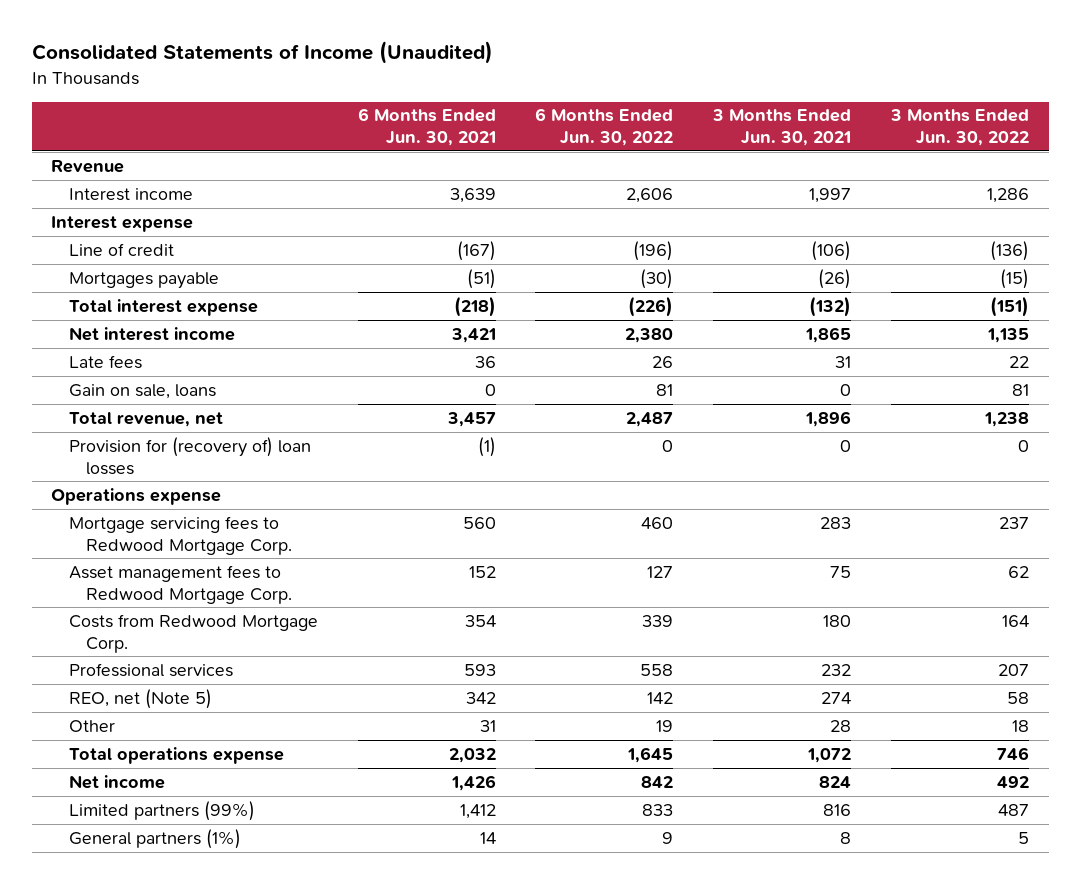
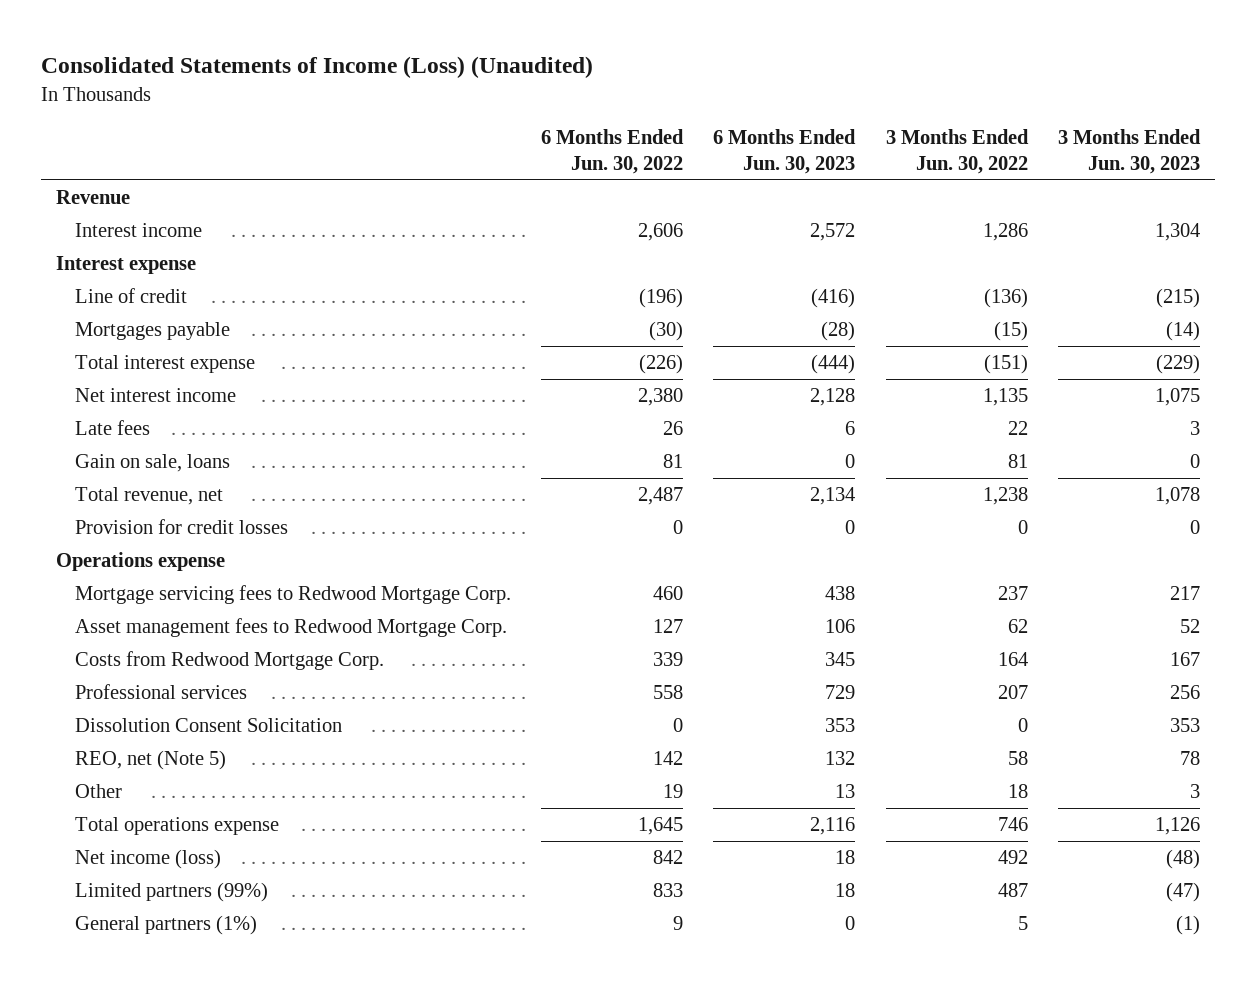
- Consolidated Statements of Income (Unaudited)
+ Consolidated Statements of Income (Loss) (Unaudited)
- | 6 Months Ended Jun. 30, 2021 | 6 Months Ended Jun. 30, 2022 | 3 Months Ended Jun. 30, 2021 | 3 Months Ended Jun. 30, 2022
+ | 6 Months Ended Jun. 30, 2022 | 6 Months Ended Jun. 30, 2023 | 3 Months Ended Jun. 30, 2022 | 3 Months Ended Jun. 30, 2023
- Provision for (recovery of) loan losses | (1) | 0 | 0 | 0
+ Provision for credit losses | 0 | 0 | 0 | 0
+ Dissolution Consent Solicitation | 0 | 353 | 0 | 353
- Net income | 1,426 | 842 | 824 | 492
+ Net income (loss) | 842 | 18 | 492 | (48)

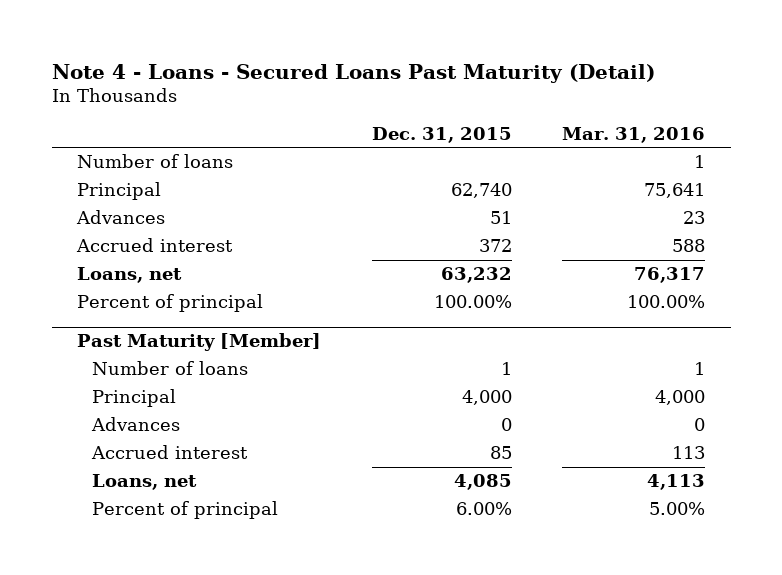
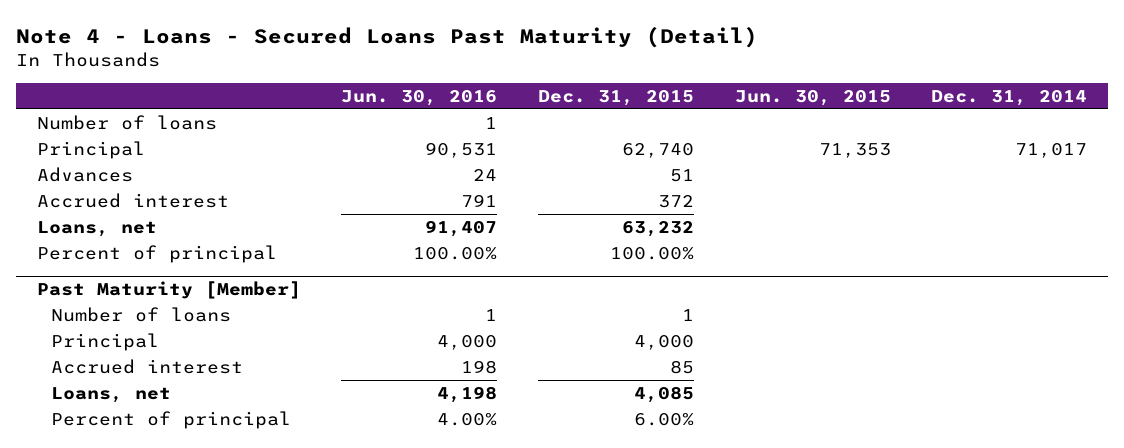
- | Dec. 31, 2015 | Mar. 31, 2016
+ | Jun. 30, 2016 | Dec. 31, 2015 | Jun. 30, 2015 | Dec. 31, 2014
@ Past Maturity [Member]
- Advances | 0 | 0

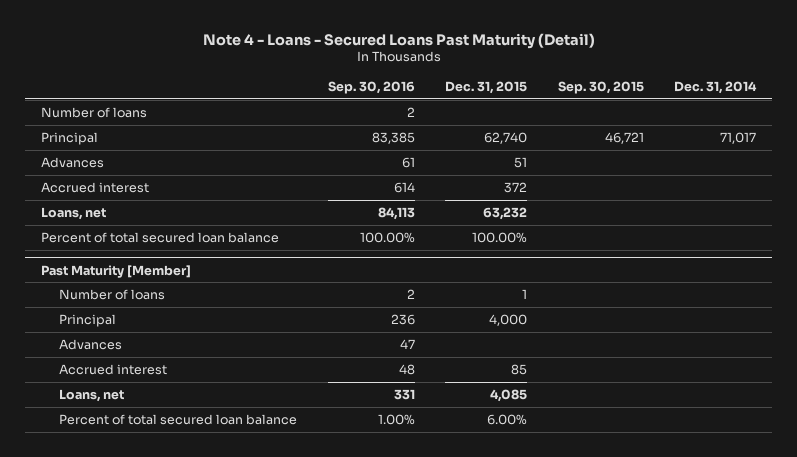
- | Jun. 30, 2016 | Dec. 31, 2015 | Jun. 30, 2015 | Dec. 31, 2014
+ | Sep. 30, 2016 | Dec. 31, 2015 | Sep. 30, 2015 | Dec. 31, 2014
- Percent of principal | 100.00% | 100.00% | |
+ Percent of total secured loan balance | 100.00% | 100.00% | |
@ Past Maturity [Member]
+ Advances | 47 | | |
- Percent of principal | 4.00% | 6.00% | |
+ Percent of total secured loan balance | 1.00% | 6.00% | |

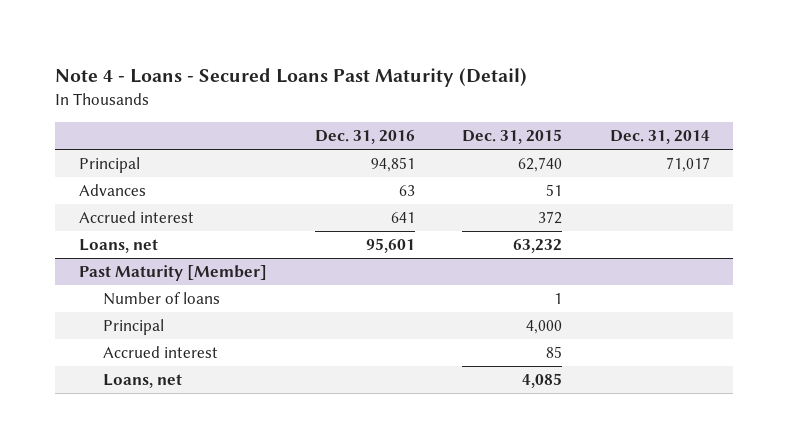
- | Sep. 30, 2016 | Dec. 31, 2015 | Sep. 30, 2015 | Dec. 31, 2014
+ | Dec. 31, 2016 | Dec. 31, 2015 | Dec. 31, 2014
- Number of loans | 2 | | |
- Percent of total secured loan balance | 100.00% | 100.00% | |
@ Past Maturity [Member]
- Advances | 47 | | |
- Percent of total secured loan balance | 1.00% | 6.00% | |

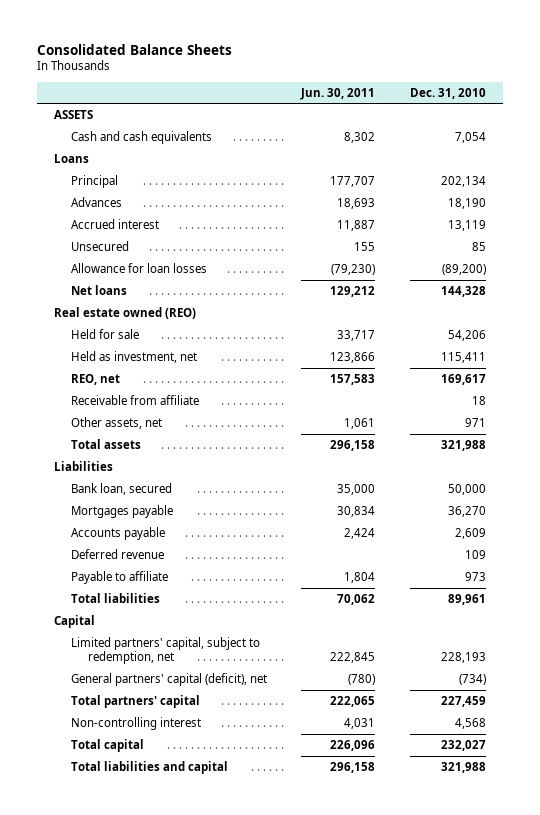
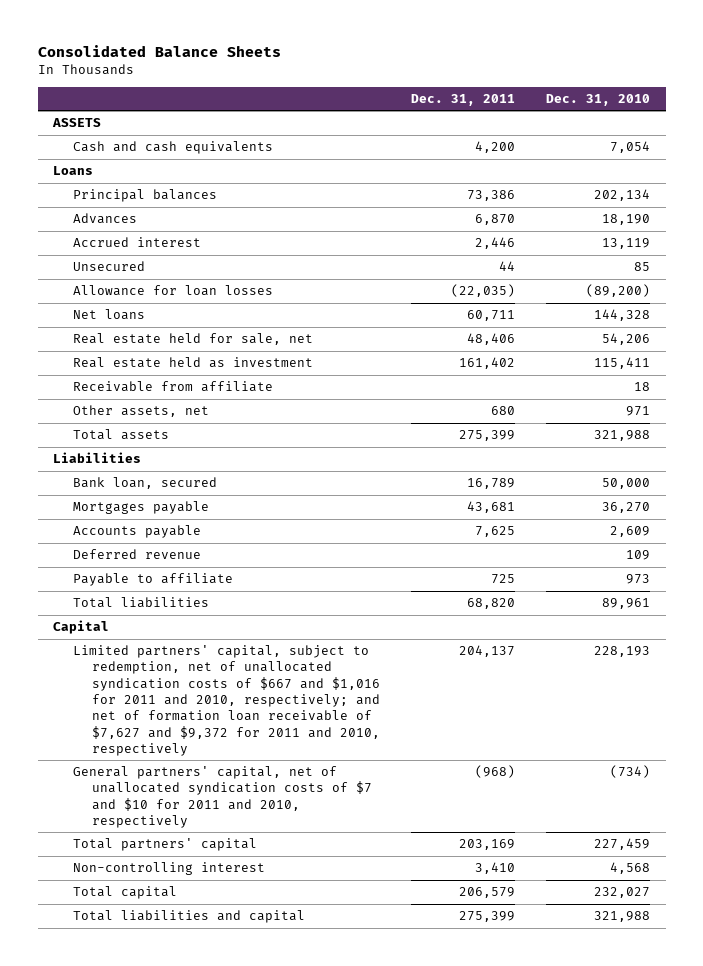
- | Jun. 30, 2011 | Dec. 31, 2010
+ | Dec. 31, 2011 | Dec. 31, 2010
- Principal | 177,707 | 202,134
+ Principal balances | 73,386 | 202,134
- Real estate owned (REO)
- Held for sale | 33,717 | 54,206
- Held as investment, net | 123,866 | 115,411
- REO, net | 157,583 | 169,617
+ Real estate held for sale, net | 48,406 | 54,206
+ Real estate held as investment | 161,402 | 115,411
- Limited partners' capital, subject to redemption, net | 222,845 | 228,193
- General partners' capital (deficit), net | (780) | (734)
+ Limited partners' capital, subject to redemption, net of unallocated syndication costs of $667 and $1,016 for 2011 and 2010, respectively; and net of formation loan receivable of $7,627 and $9,372 for 2011 and 2010, respectively | 204,137 | 228,193
+ General partners' capital, net of unallocated syndication costs of $7 and $10 for 2011 and 2010, respectively | (968) | (734)

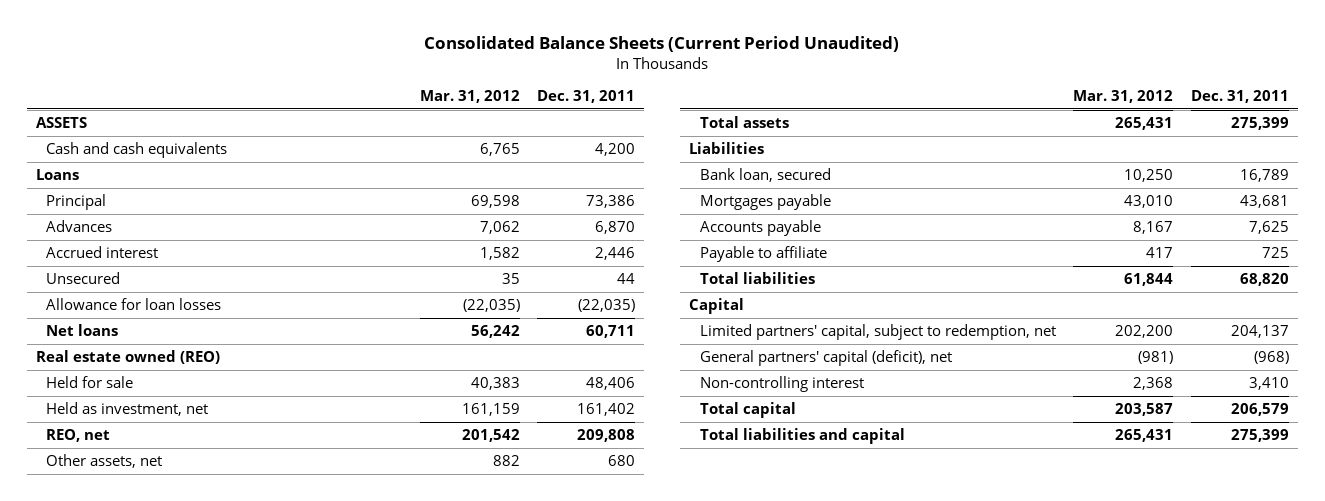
- Consolidated Balance Sheets
+ Consolidated Balance Sheets (Current Period Unaudited)
- | Dec. 31, 2011 | Dec. 31, 2010
+ | Mar. 31, 2012 | Dec. 31, 2011
- Principal balances | 73,386 | 202,134
+ Principal | 69,598 | 73,386
- Real estate held for sale, net | 48,406 | 54,206
- Real estate held as investment | 161,402 | 115,411
- Receivable from affiliate | | 18
+ Real estate owned (REO)
+ Held for sale | 40,383 | 48,406
+ Held as investment, net | 161,159 | 161,402
+ REO, net | 201,542 | 209,808
- Deferred revenue | | 109
- Limited partners' capital, subject to redemption, net of unallocated syndication costs of $667 and $1,016 for 2011 and 2010, respectively; and net of formation loan receivable of $7,627 and $9,372 for 2011 and 2010, respectively | 204,137 | 228,193
- General partners' capital, net of unallocated syndication costs of $7 and $10 for 2011 and 2010, respectively | (968) | (734)
- Total partners' capital | 203,169 | 227,459
+ Limited partners' capital, subject to redemption, net | 202,200 | 204,137
+ General partners' capital (deficit), net | (981) | (968)

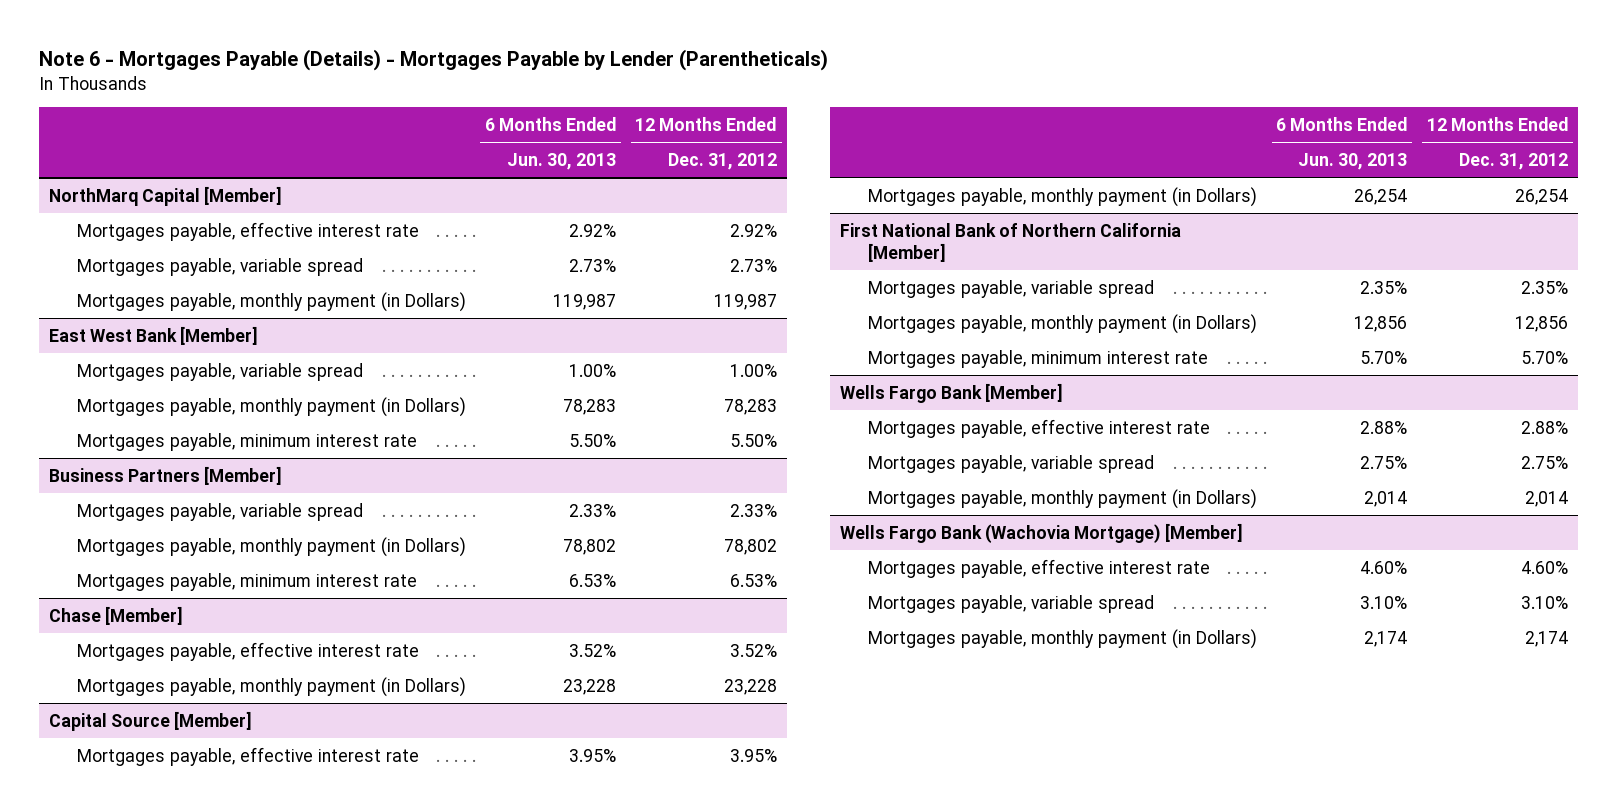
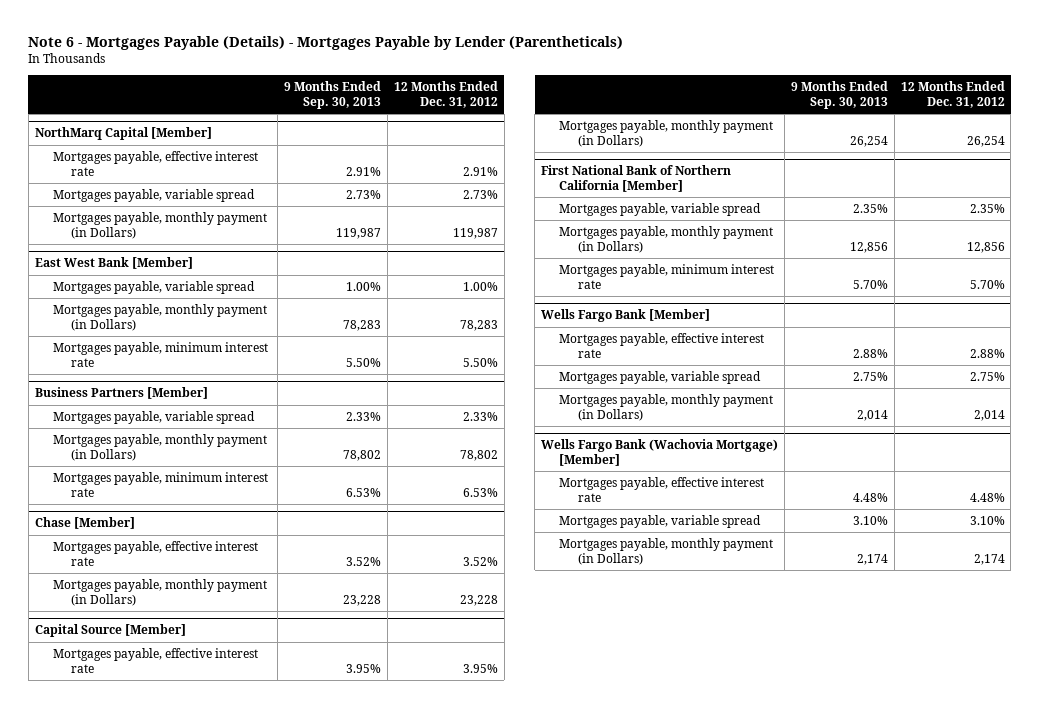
- | 6 Months Ended Jun. 30, 2013 | 12 Months Ended Dec. 31, 2012
+ | 9 Months Ended Sep. 30, 2013 | 12 Months Ended Dec. 31, 2012
@ NorthMarq Capital [Member]
- Mortgages payable, effective interest rate | 2.92% | 2.92%
+ Mortgages payable, effective interest rate | 2.91% | 2.91%
@ Wells Fargo Bank (Wachovia Mortgage) [Member]
- Mortgages payable, effective interest rate | 4.60% | 4.60%
+ Mortgages payable, effective interest rate | 4.48% | 4.48%

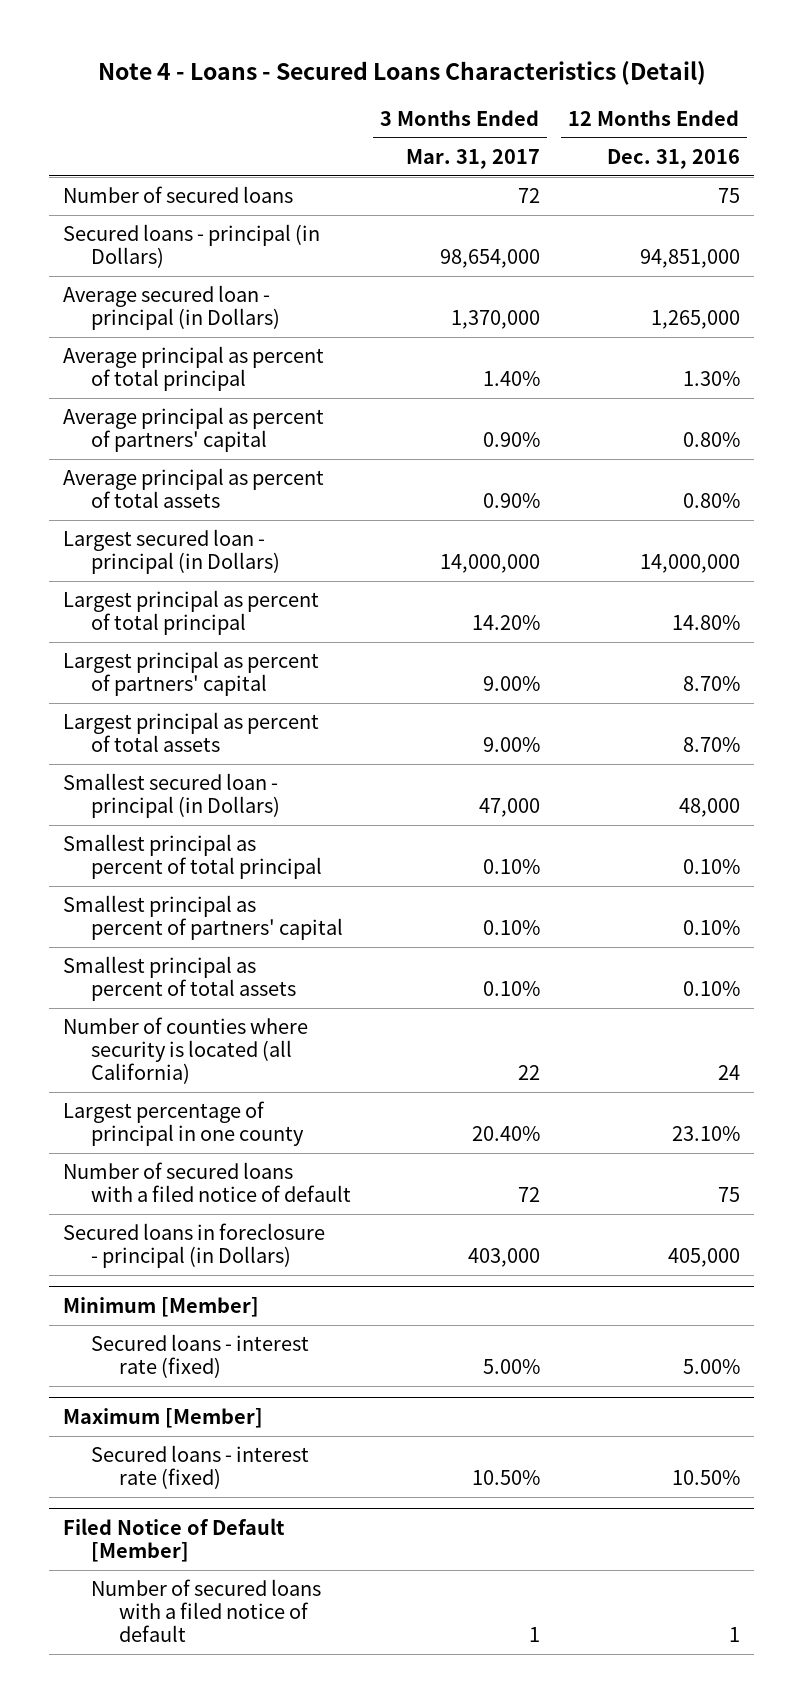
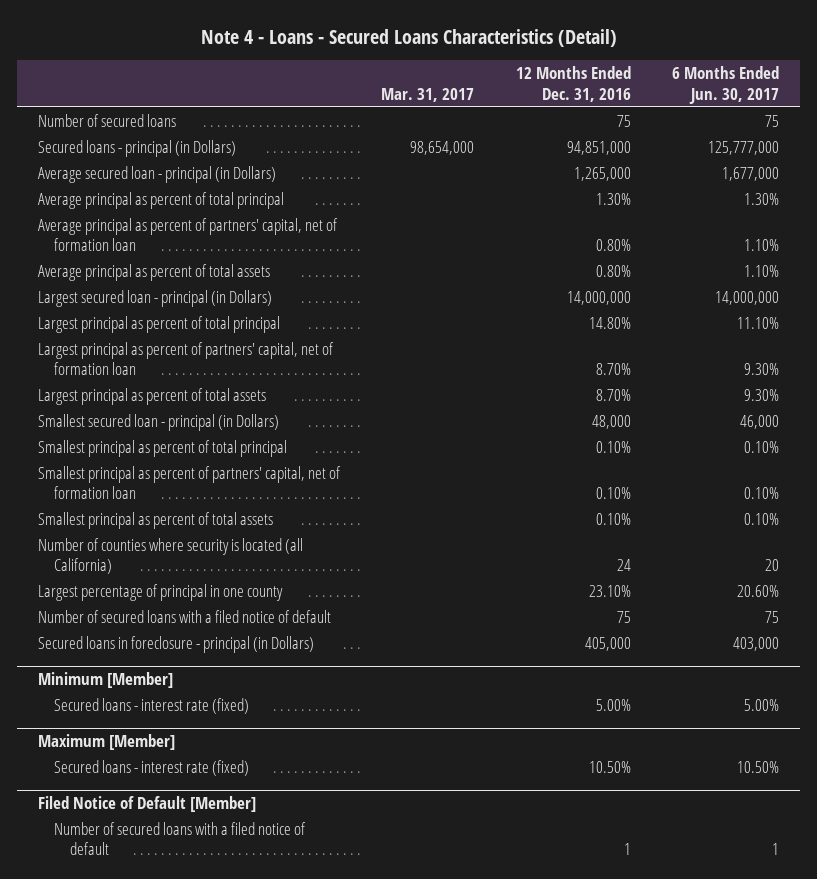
- | 3 Months Ended Mar. 31, 2017 | 12 Months Ended Dec. 31, 2016
+ | Mar. 31, 2017 | 12 Months Ended Dec. 31, 2016 | 6 Months Ended Jun. 30, 2017
- Average principal as percent of partners' capital | 0.90% | 0.80%
+ Average principal as percent of partners' capital, net of formation loan | | 0.80% | 1.10%
- Largest principal as percent of partners' capital | 9.00% | 8.70%
+ Largest principal as percent of partners' capital, net of formation loan | | 8.70% | 9.30%
- Smallest principal as percent of partners' capital | 0.10% | 0.10%
+ Smallest principal as percent of partners' capital, net of formation loan | | 0.10% | 0.10%

